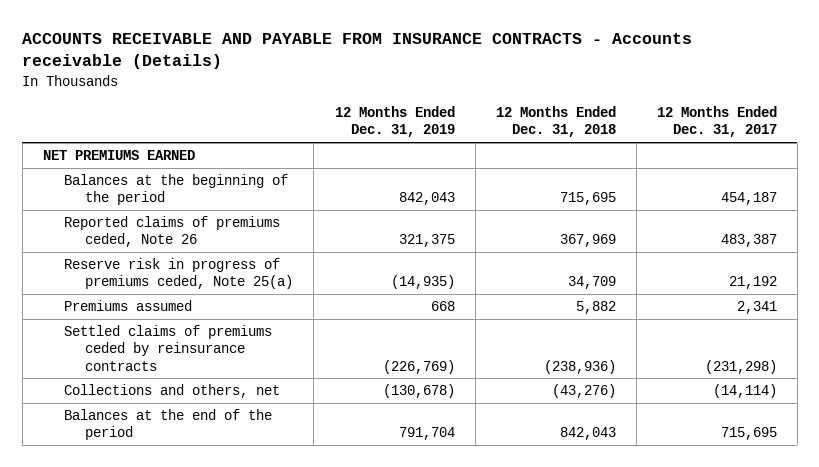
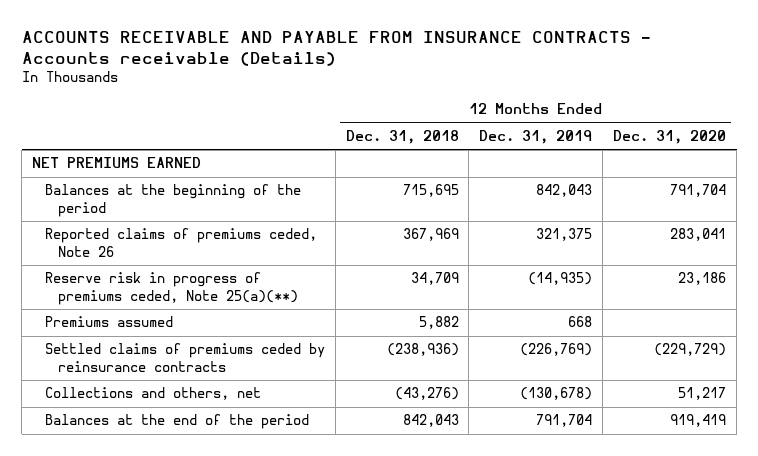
- | 12 Months Ended Dec. 31, 2019 | 12 Months Ended Dec. 31, 2018 | 12 Months Ended Dec. 31, 2017
+ | 12 Months Ended Dec. 31, 2018 | 12 Months Ended Dec. 31, 2019 | 12 Months Ended Dec. 31, 2020
- Reserve risk in progress of premiums ceded, Note 25(a) | (14,935) | 34,709 | 21,192
+ Reserve risk in progress of premiums ceded, Note 25(a)(**) | 34,709 | (14,935) | 23,186

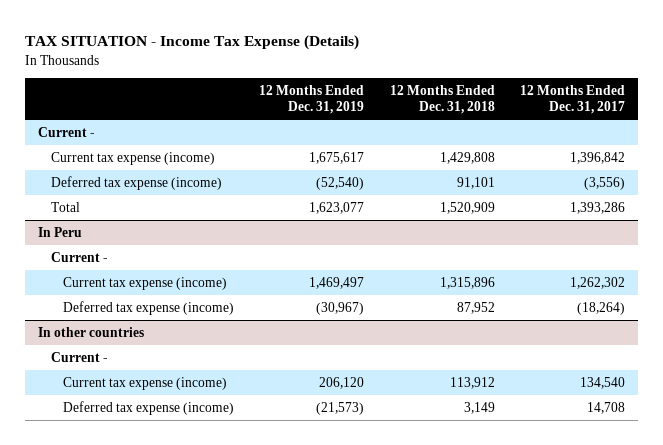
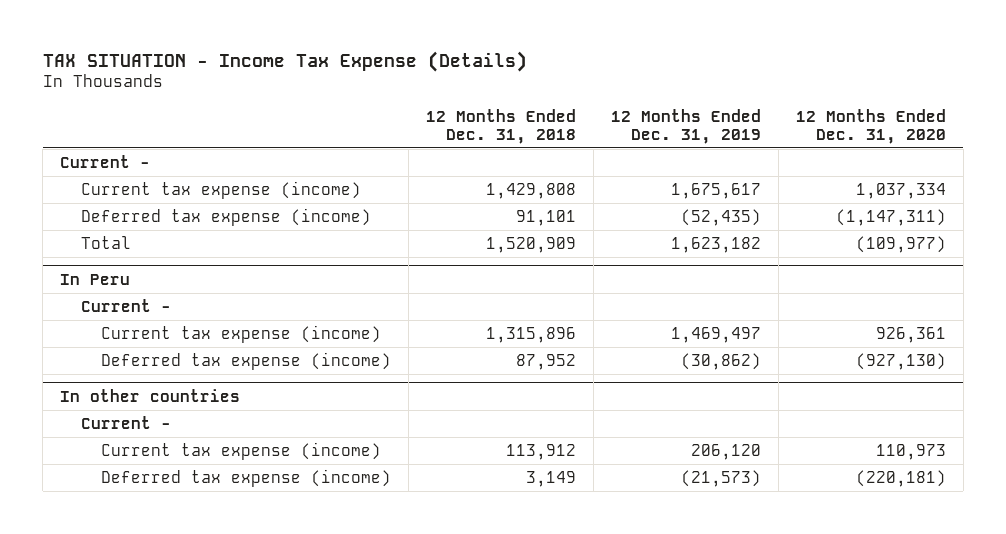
- | 12 Months Ended Dec. 31, 2019 | 12 Months Ended Dec. 31, 2018 | 12 Months Ended Dec. 31, 2017
+ | 12 Months Ended Dec. 31, 2018 | 12 Months Ended Dec. 31, 2019 | 12 Months Ended Dec. 31, 2020
- Deferred tax expense (income) | (52,540) | 91,101 | (3,556)
- Total | 1,623,077 | 1,520,909 | 1,393,286
+ Deferred tax expense (income) | 91,101 | (52,435) | (1,147,311)
+ Total | 1,520,909 | 1,623,182 | (109,977)
@ In Peru
- Deferred tax expense (income) | (30,967) | 87,952 | (18,264)
+ Deferred tax expense (income) | 87,952 | (30,862) | (927,130)

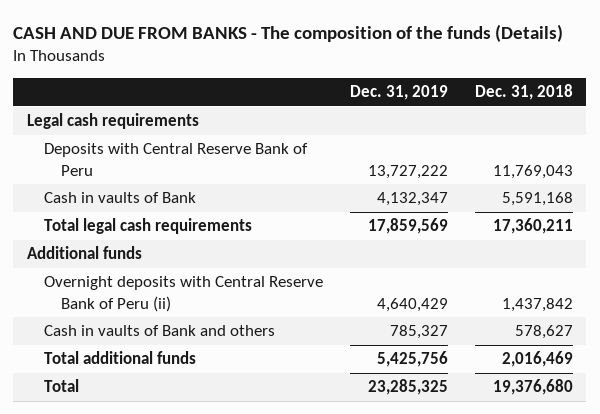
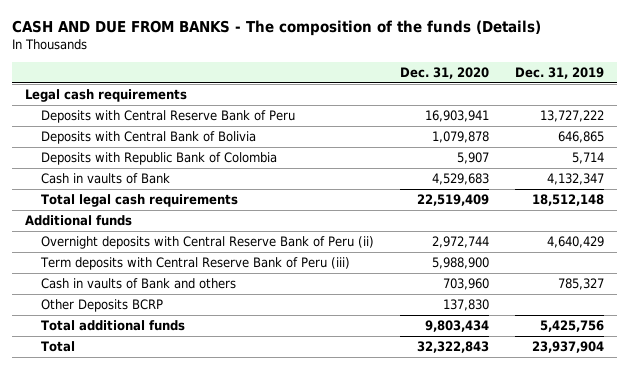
- | Dec. 31, 2019 | Dec. 31, 2018
+ | Dec. 31, 2020 | Dec. 31, 2019
+ Deposits with Central Bank of Bolivia | 1,079,878 | 646,865
+ Deposits with Republic Bank of Colombia | 5,907 | 5,714
- Total legal cash requirements | 17,859,569 | 17,360,211
+ Total legal cash requirements | 22,519,409 | 18,512,148
+ Term deposits with Central Reserve Bank of Peru (iii) | 5,988,900 |
+ Other Deposits BCRP | 137,830 |
- Total | 23,285,325 | 19,376,680
+ Total | 32,322,843 | 23,937,904

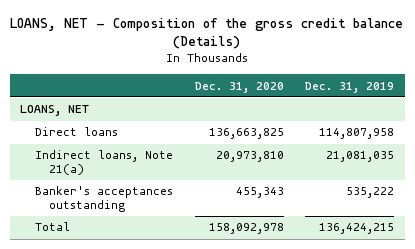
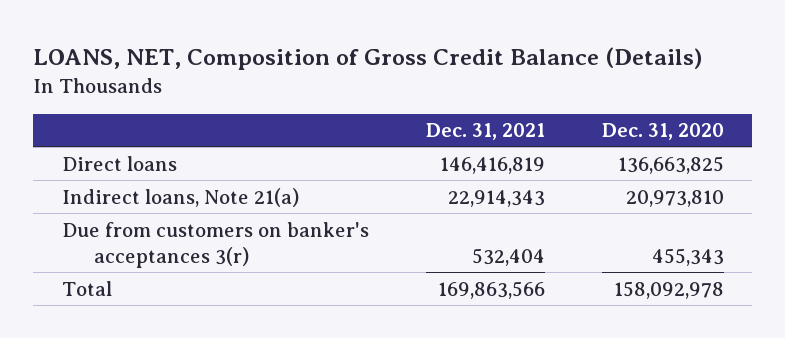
- LOANS, NET - Composition of the gross credit balance (Details)
+ LOANS, NET, Composition of Gross Credit Balance (Details)
- | Dec. 31, 2020 | Dec. 31, 2019
+ | Dec. 31, 2021 | Dec. 31, 2020
- LOANS, NET
- Banker's acceptances outstanding | 455,343 | 535,222
+ Due from customers on banker's acceptances 3(r) | 532,404 | 455,343

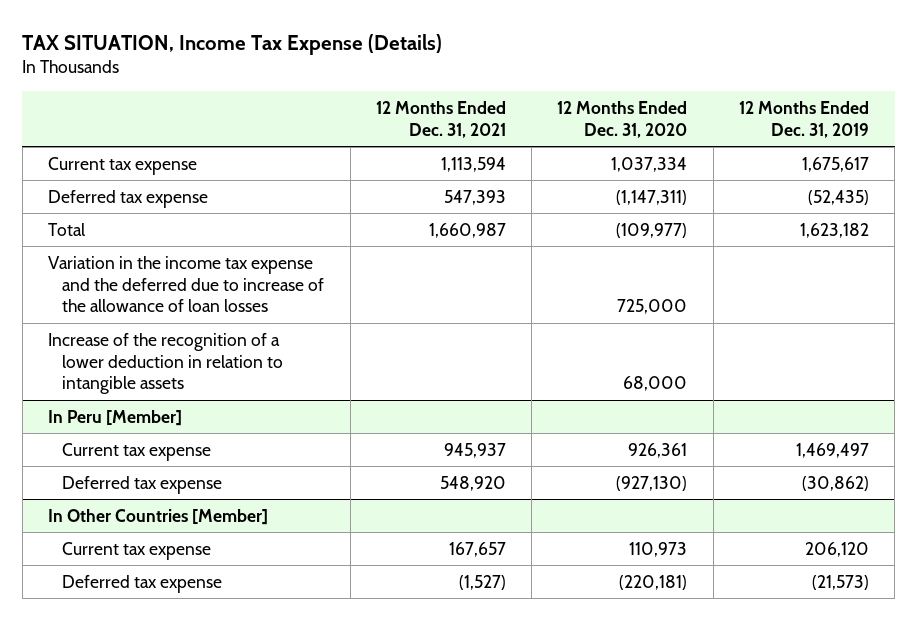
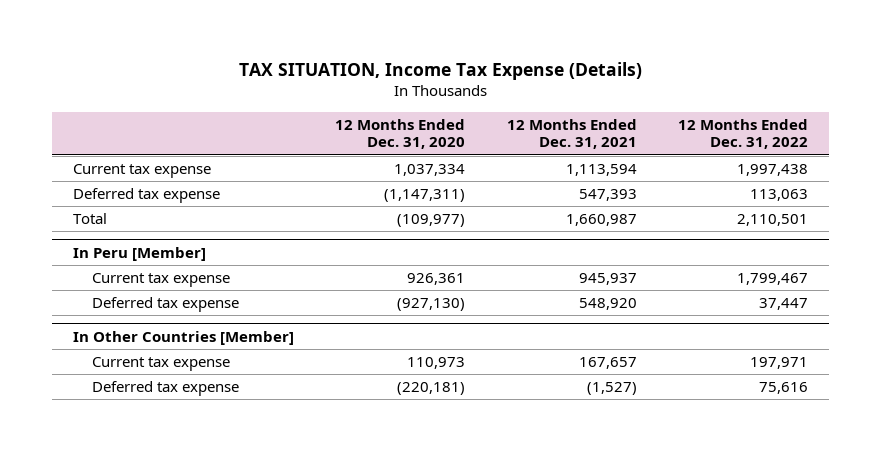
- | 12 Months Ended Dec. 31, 2021 | 12 Months Ended Dec. 31, 2020 | 12 Months Ended Dec. 31, 2019
+ | 12 Months Ended Dec. 31, 2020 | 12 Months Ended Dec. 31, 2021 | 12 Months Ended Dec. 31, 2022
- Variation in the income tax expense and the deferred due to increase of the allowance of loan losses | | 725,000 |
- Increase of the recognition of a lower deduction in relation to intangible assets | | 68,000 |

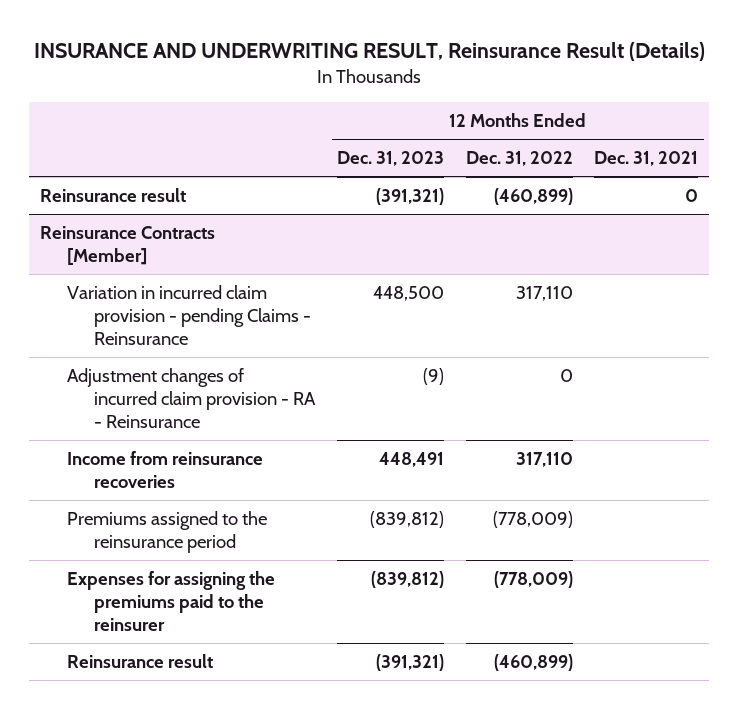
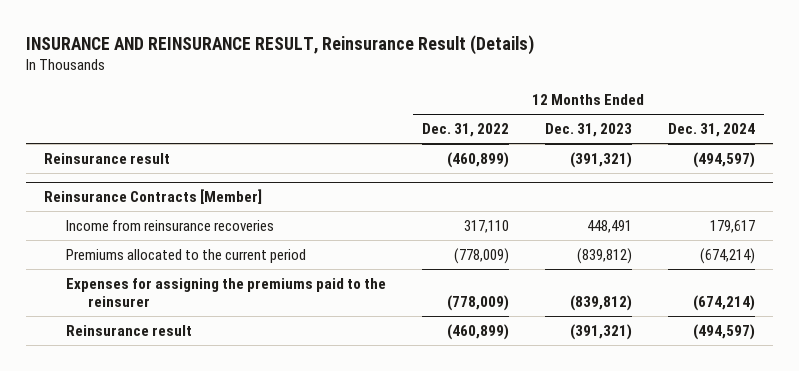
- INSURANCE AND UNDERWRITING RESULT, Reinsurance Result (Details)
+ INSURANCE AND REINSURANCE RESULT, Reinsurance Result (Details)
- | 12 Months Ended Dec. 31, 2023 | 12 Months Ended Dec. 31, 2022 | 12 Months Ended Dec. 31, 2021
+ | 12 Months Ended Dec. 31, 2022 | 12 Months Ended Dec. 31, 2023 | 12 Months Ended Dec. 31, 2024
@ Reinsurance Contracts [Member]
- Variation in incurred claim provision - pending Claims - Reinsurance | 448,500 | 317,110 |
- Adjustment changes of incurred claim provision - RA - Reinsurance | (9) | 0 |
- Premiums assigned to the reinsurance period | (839,812) | (778,009) |
+ Premiums allocated to the current period | (778,009) | (839,812) | (674,214)

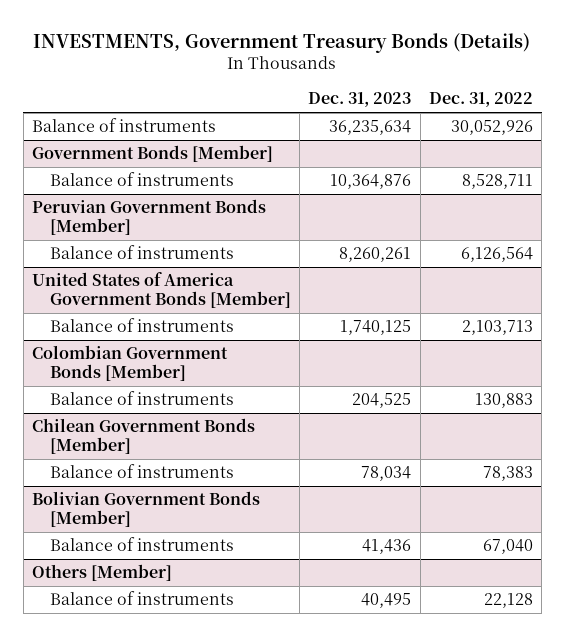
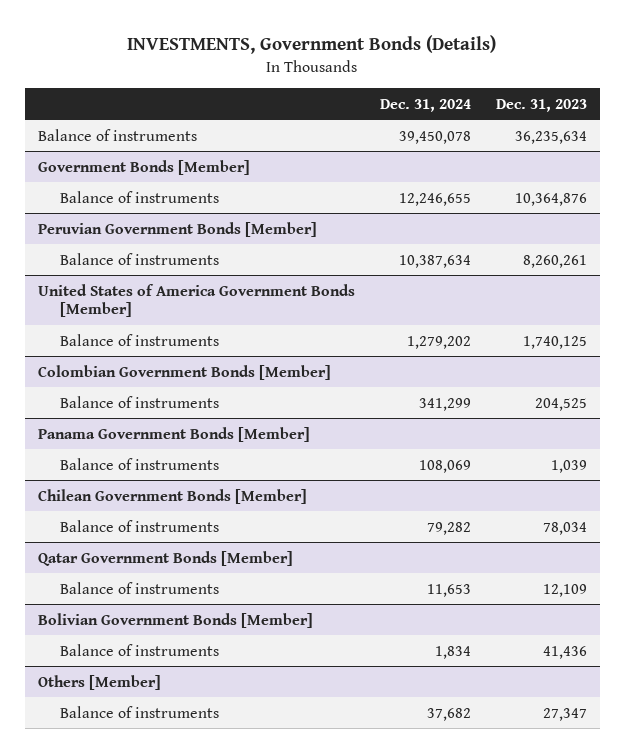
- INVESTMENTS, Government Treasury Bonds (Details)
+ INVESTMENTS, Government Bonds (Details)
- | Dec. 31, 2023 | Dec. 31, 2022
+ | Dec. 31, 2024 | Dec. 31, 2023
+ Panama Government Bonds [Member]
+ Balance of instruments | 108,069 | 1,039
+ Qatar Government Bonds [Member]
+ Balance of instruments | 11,653 | 12,109
@ Others [Member]
- Balance of instruments | 40,495 | 22,128
+ Balance of instruments | 37,682 | 27,347

